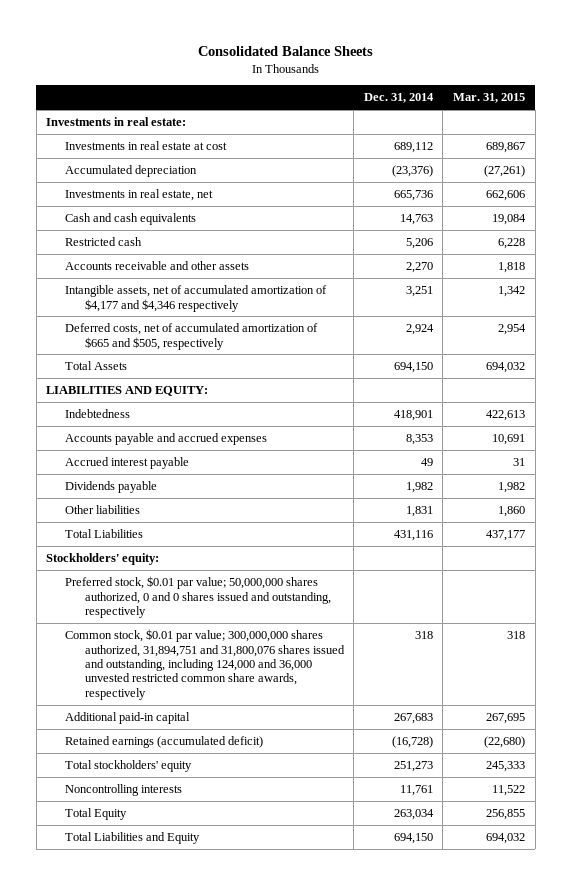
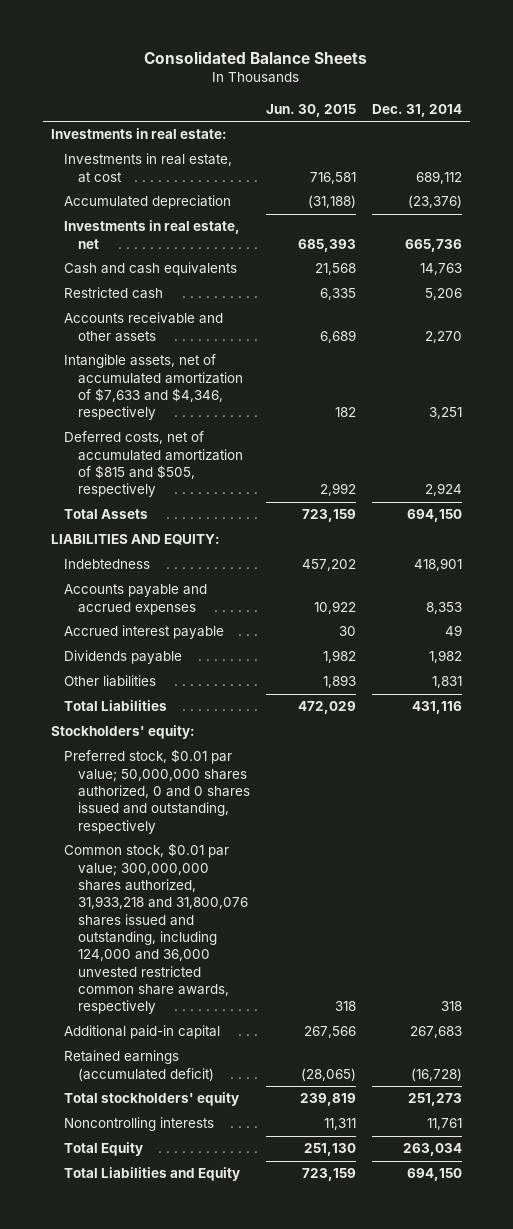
- | Dec. 31, 2014 | Mar. 31, 2015
+ | Jun. 30, 2015 | Dec. 31, 2014
- Investments in real estate at cost | 689,112 | 689,867
+ Investments in real estate, at cost | 716,581 | 689,112
- Intangible assets, net of accumulated amortization of $4,177 and $4,346 respectively | 3,251 | 1,342
- Deferred costs, net of accumulated amortization of $665 and $505, respectively | 2,924 | 2,954
+ Intangible assets, net of accumulated amortization of $7,633 and $4,346, respectively | 182 | 3,251
+ Deferred costs, net of accumulated amortization of $815 and $505, respectively | 2,992 | 2,924
- Common stock, $0.01 par value; 300,000,000 shares authorized, 31,894,751 and 31,800,076 shares issued and outstanding, including 124,000 and 36,000 unvested restricted common share awards, respectively | 318 | 318
+ Common stock, $0.01 par value; 300,000,000 shares authorized, 31,933,218 and 31,800,076 shares issued and outstanding, including 124,000 and 36,000 unvested restricted common share awards, respectively | 318 | 318

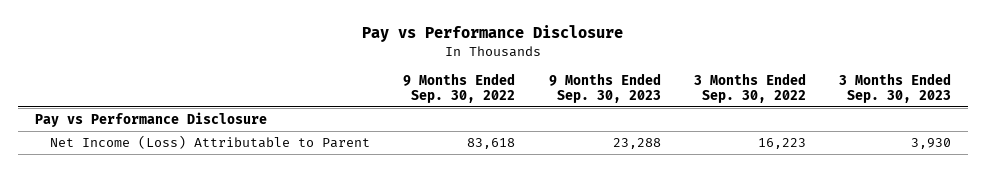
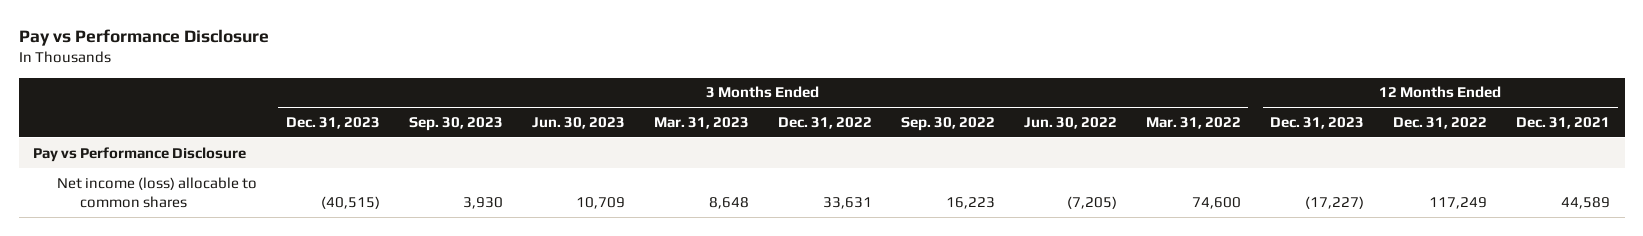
- | 9 Months Ended Sep. 30, 2022 | 9 Months Ended Sep. 30, 2023 | 3 Months Ended Sep. 30, 2022 | 3 Months Ended Sep. 30, 2023
+ | 3 Months Ended Dec. 31, 2023 | 3 Months Ended Sep. 30, 2023 | 3 Months Ended Jun. 30, 2023 | 3 Months Ended Mar. 31, 2023 | 3 Months Ended Dec. 31, 2022 | 3 Months Ended Sep. 30, 2022 | 3 Months Ended Jun. 30, 2022 | 3 Months Ended Mar. 31, 2022 | 12 Months Ended Dec. 31, 2023 | 12 Months Ended Dec. 31, 2022 | 12 Months Ended Dec. 31, 2021
- Net Income (Loss) Attributable to Parent | 83,618 | 23,288 | 16,223 | 3,930
+ Net income (loss) allocable to common shares | (40,515) | 3,930 | 10,709 | 8,648 | 33,631 | 16,223 | (7,205) | 74,600 | (17,227) | 117,249 | 44,589

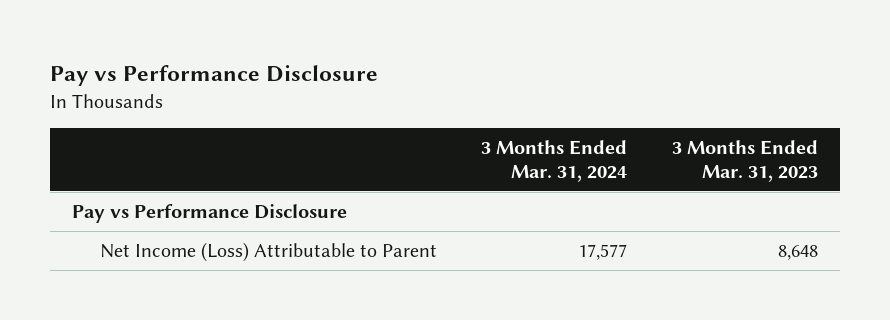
- | 3 Months Ended Dec. 31, 2023 | 3 Months Ended Sep. 30, 2023 | 3 Months Ended Jun. 30, 2023 | 3 Months Ended Mar. 31, 2023 | 3 Months Ended Dec. 31, 2022 | 3 Months Ended Sep. 30, 2022 | 3 Months Ended Jun. 30, 2022 | 3 Months Ended Mar. 31, 2022 | 12 Months Ended Dec. 31, 2023 | 12 Months Ended Dec. 31, 2022 | 12 Months Ended Dec. 31, 2021
+ | 3 Months Ended Mar. 31, 2024 | 3 Months Ended Mar. 31, 2023
- Net income (loss) allocable to common shares | (40,515) | 3,930 | 10,709 | 8,648 | 33,631 | 16,223 | (7,205) | 74,600 | (17,227) | 117,249 | 44,589
+ Net Income (Loss) Attributable to Parent | 17,577 | 8,648

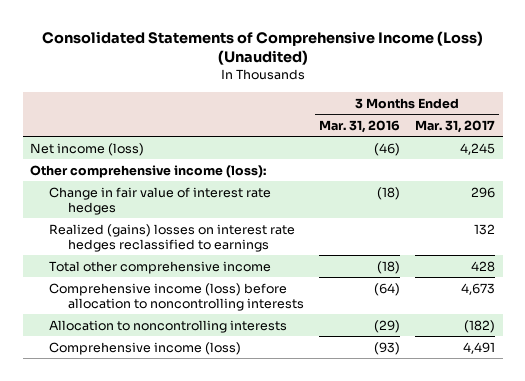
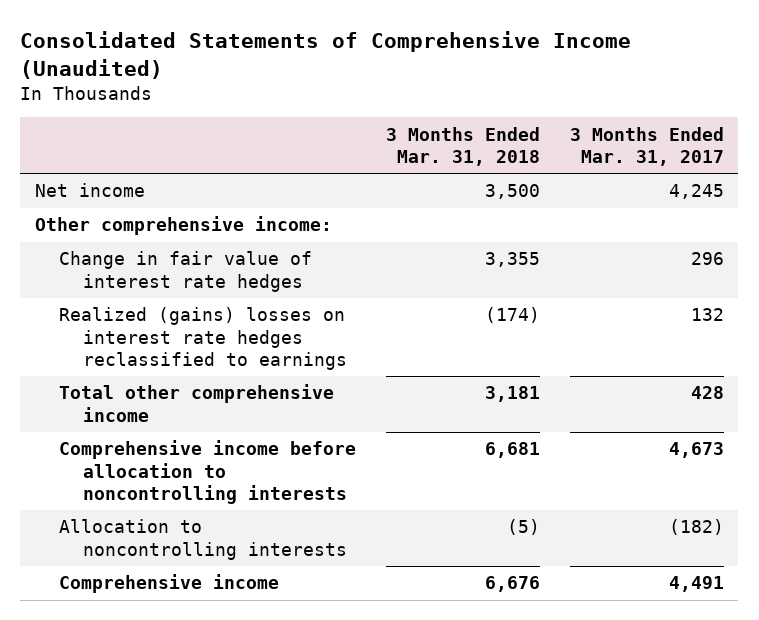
- Consolidated Statements of Comprehensive Income (Loss) (Unaudited)
+ Consolidated Statements of Comprehensive Income (Unaudited)
- | 3 Months Ended Mar. 31, 2016 | 3 Months Ended Mar. 31, 2017
+ | 3 Months Ended Mar. 31, 2018 | 3 Months Ended Mar. 31, 2017
- Net income (loss) | (46) | 4,245
- Other comprehensive income (loss):
+ Net income | 3,500 | 4,245
+ Other comprehensive income:
- Comprehensive income (loss) before allocation to noncontrolling interests | (64) | 4,673
+ Comprehensive income before allocation to noncontrolling interests | 6,681 | 4,673
- Comprehensive income (loss) | (93) | 4,491
+ Comprehensive income | 6,676 | 4,491

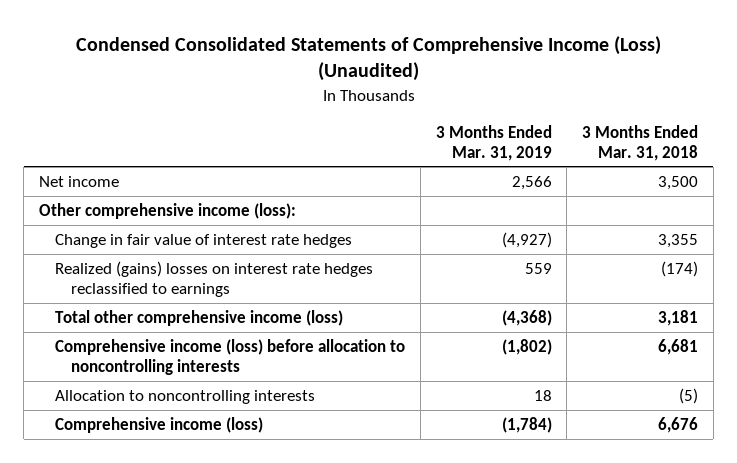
- Consolidated Statements of Comprehensive Income (Unaudited)
+ Condensed Consolidated Statements of Comprehensive Income (Loss) (Unaudited)
- | 3 Months Ended Mar. 31, 2018 | 3 Months Ended Mar. 31, 2017
+ | 3 Months Ended Mar. 31, 2019 | 3 Months Ended Mar. 31, 2018
- Other comprehensive income:
+ Other comprehensive income (loss):
- Total other comprehensive income | 3,181 | 428
- Comprehensive income before allocation to noncontrolling interests | 6,681 | 4,673
+ Total other comprehensive income (loss) | (4,368) | 3,181
+ Comprehensive income (loss) before allocation to noncontrolling interests | (1,802) | 6,681
- Comprehensive income | 6,676 | 4,491
+ Comprehensive income (loss) | (1,784) | 6,676

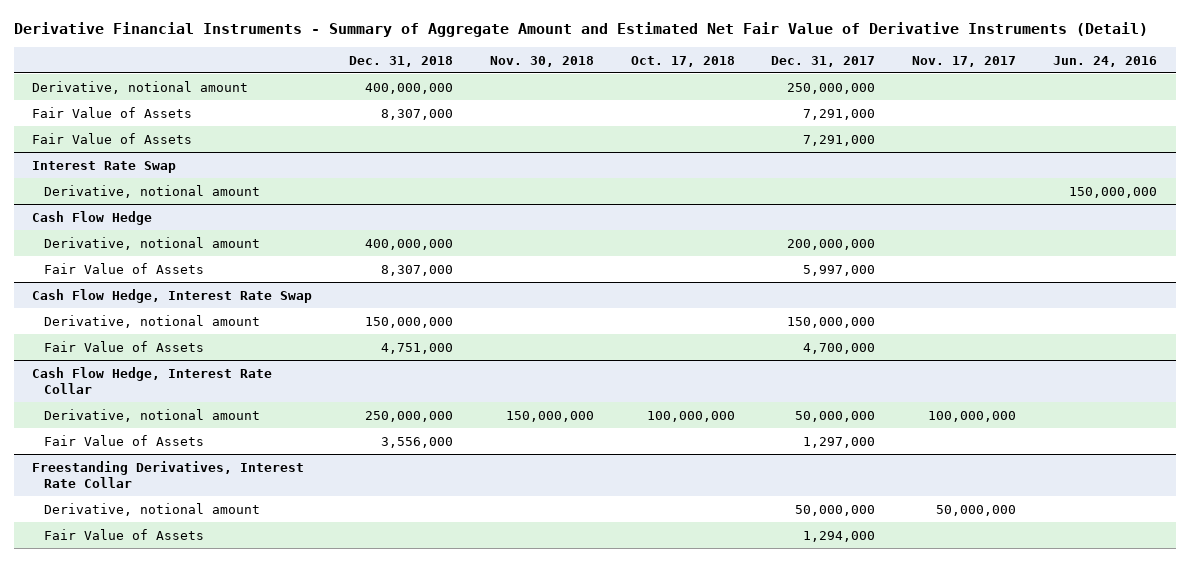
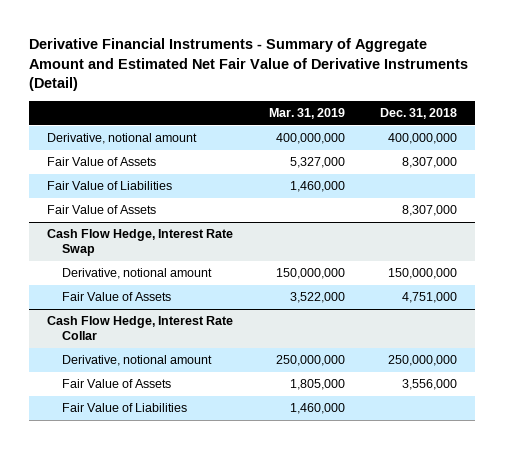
- | Dec. 31, 2018 | Nov. 30, 2018 | Oct. 17, 2018 | Dec. 31, 2017 | Nov. 17, 2017 | Jun. 24, 2016
+ | Mar. 31, 2019 | Dec. 31, 2018
- Fair Value of Assets | | | | 7,291,000 | |
- Interest Rate Swap
- Derivative, notional amount | | | | | | 150,000,000
- Cash Flow Hedge
- Derivative, notional amount | 400,000,000 | | | 200,000,000 | |
+ Fair Value of Liabilities | 1,460,000 |
- Freestanding Derivatives, Interest Rate Collar
- Derivative, notional amount | | | | 50,000,000 | 50,000,000 |
- Fair Value of Assets | | | | 1,294,000 | |
@ Cash Flow Hedge, Interest Rate Collar
+ Fair Value of Liabilities | 1,460,000 |

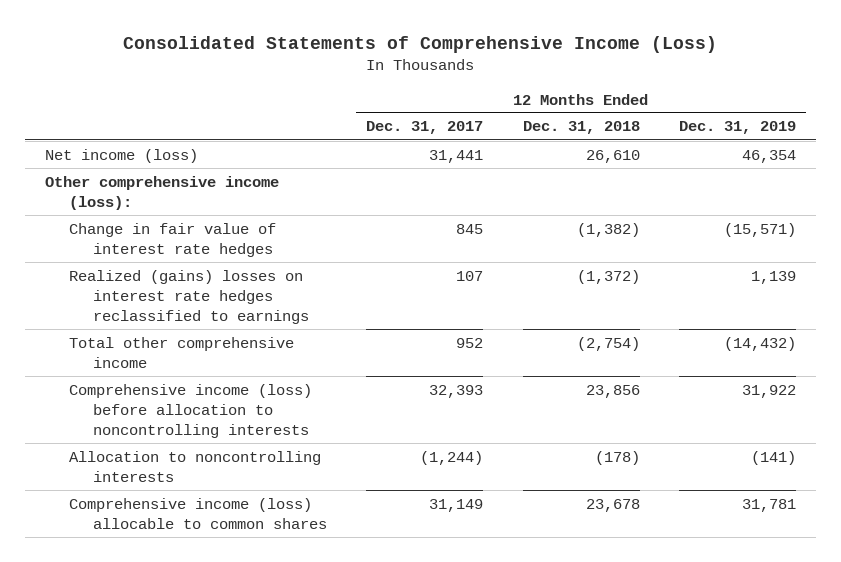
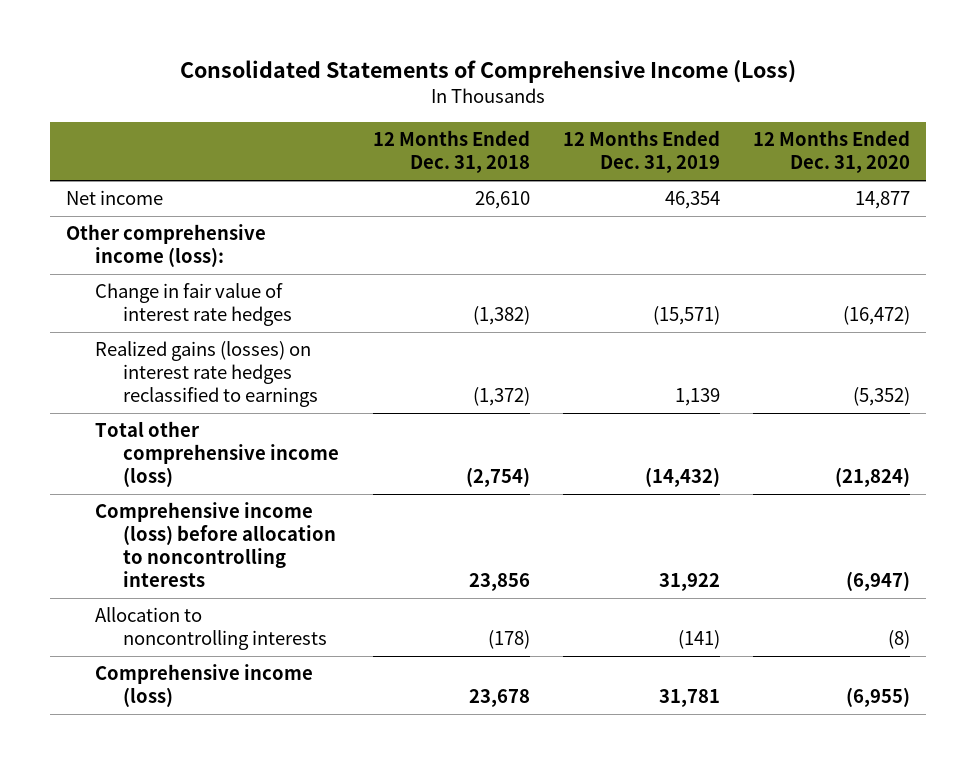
- | 12 Months Ended Dec. 31, 2017 | 12 Months Ended Dec. 31, 2018 | 12 Months Ended Dec. 31, 2019
+ | 12 Months Ended Dec. 31, 2018 | 12 Months Ended Dec. 31, 2019 | 12 Months Ended Dec. 31, 2020
- Net income (loss) | 31,441 | 26,610 | 46,354
+ Net income | 26,610 | 46,354 | 14,877
- Realized (gains) losses on interest rate hedges reclassified to earnings | 107 | (1,372) | 1,139
- Total other comprehensive income | 952 | (2,754) | (14,432)
+ Realized gains (losses) on interest rate hedges reclassified to earnings | (1,372) | 1,139 | (5,352)
+ Total other comprehensive income (loss) | (2,754) | (14,432) | (21,824)
- Comprehensive income (loss) allocable to common shares | 31,149 | 23,678 | 31,781
+ Comprehensive income (loss) | 23,678 | 31,781 | (6,955)

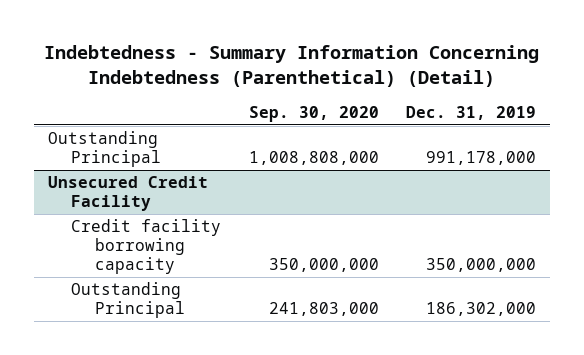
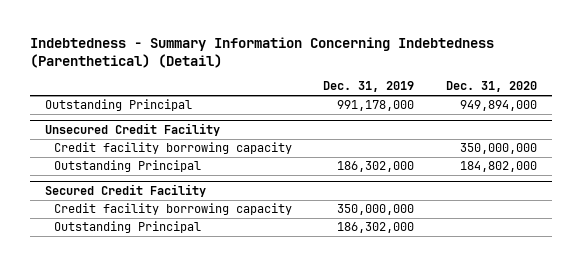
- | Sep. 30, 2020 | Dec. 31, 2019
+ | Dec. 31, 2019 | Dec. 31, 2020
@ Unsecured Credit Facility
+ Credit facility borrowing capacity | | 350,000,000
+ Outstanding Principal | 186,302,000 | 184,802,000
+ Secured Credit Facility

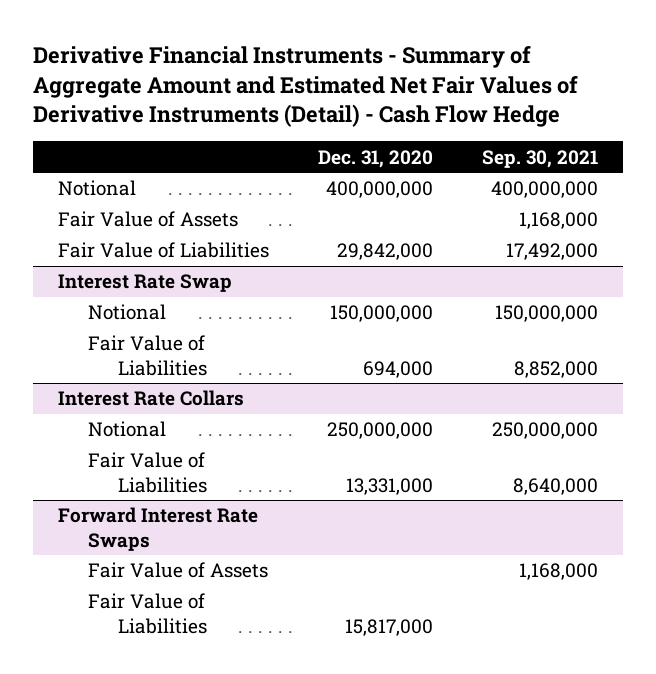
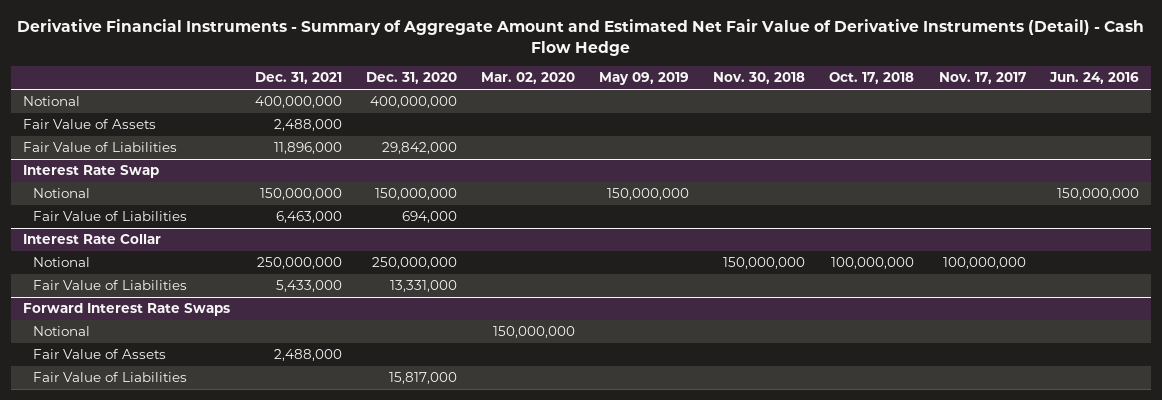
- Derivative Financial Instruments - Summary of Aggregate Amount and Estimated Net Fair Values of Derivative Instruments (Detail) - Cash Flow Hedge
+ Derivative Financial Instruments - Summary of Aggregate Amount and Estimated Net Fair Value of Derivative Instruments (Detail) - Cash Flow Hedge
- | Dec. 31, 2020 | Sep. 30, 2021
+ | Dec. 31, 2021 | Dec. 31, 2020 | Mar. 02, 2020 | May 09, 2019 | Nov. 30, 2018 | Oct. 17, 2018 | Nov. 17, 2017 | Jun. 24, 2016
- Interest Rate Collars
+ Interest Rate Collar
@ Forward Interest Rate Swaps
+ Notional | | | 150,000,000 | | | | |

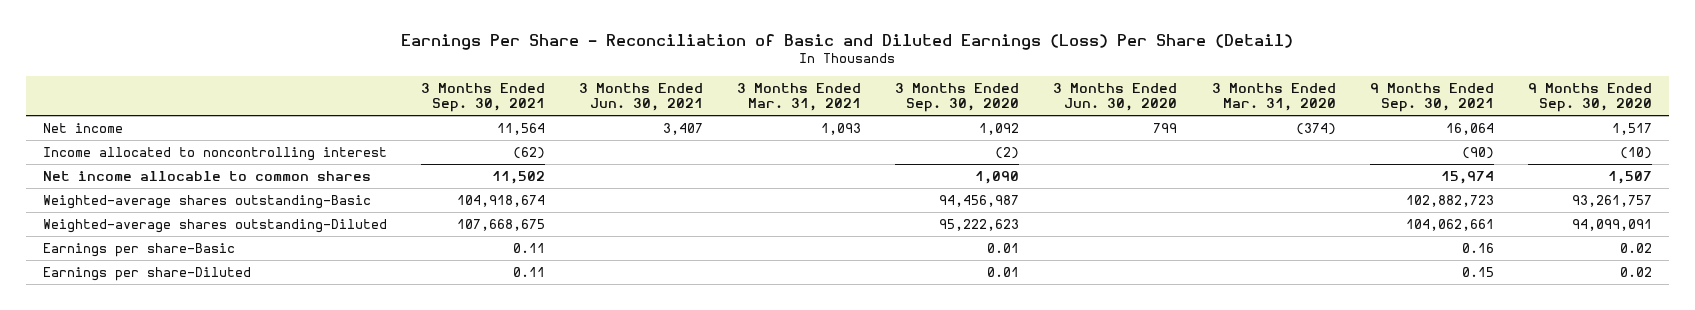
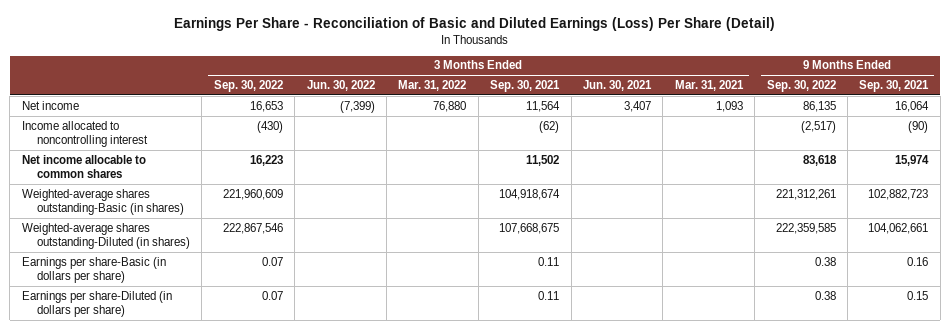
- | 3 Months Ended Sep. 30, 2021 | 3 Months Ended Jun. 30, 2021 | 3 Months Ended Mar. 31, 2021 | 3 Months Ended Sep. 30, 2020 | 3 Months Ended Jun. 30, 2020 | 3 Months Ended Mar. 31, 2020 | 9 Months Ended Sep. 30, 2021 | 9 Months Ended Sep. 30, 2020
+ | 3 Months Ended Sep. 30, 2022 | 3 Months Ended Jun. 30, 2022 | 3 Months Ended Mar. 31, 2022 | 3 Months Ended Sep. 30, 2021 | 3 Months Ended Jun. 30, 2021 | 3 Months Ended Mar. 31, 2021 | 9 Months Ended Sep. 30, 2022 | 9 Months Ended Sep. 30, 2021
- Weighted-average shares outstanding-Basic | 104,918,674 | | | 94,456,987 | | | 102,882,723 | 93,261,757
- Weighted-average shares outstanding-Diluted | 107,668,675 | | | 95,222,623 | | | 104,062,661 | 94,099,091
- Earnings per share-Basic | 0.11 | | | 0.01 | | | 0.16 | 0.02
- Earnings per share-Diluted | 0.11 | | | 0.01 | | | 0.15 | 0.02
+ Weighted-average shares outstanding-Basic (in shares) | 221,960,609 | | | 104,918,674 | | | 221,312,261 | 102,882,723
+ Weighted-average shares outstanding-Diluted (in shares) | 222,867,546 | | | 107,668,675 | | | 222,359,585 | 104,062,661
+ Earnings per share-Basic (in dollars per share) | 0.07 | | | 0.11 | | | 0.38 | 0.16
+ Earnings per share-Diluted (in dollars per share) | 0.07 | | | 0.11 | | | 0.38 | 0.15

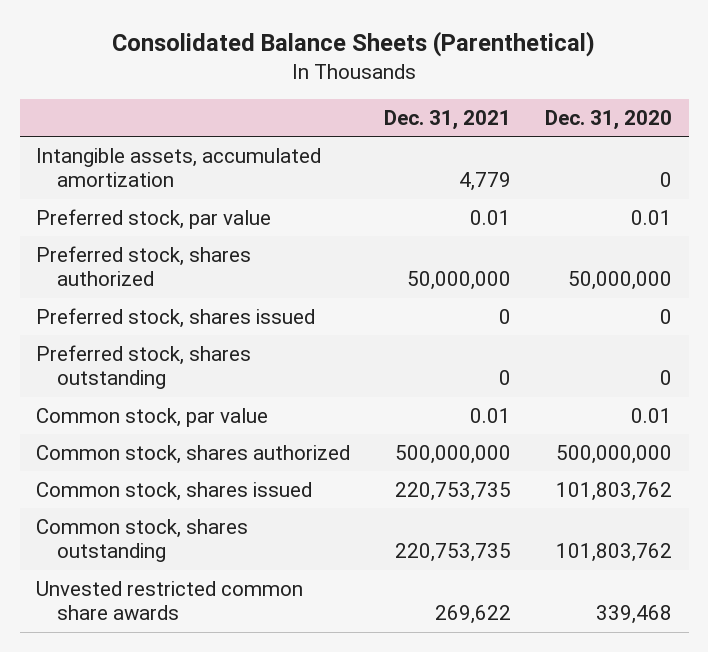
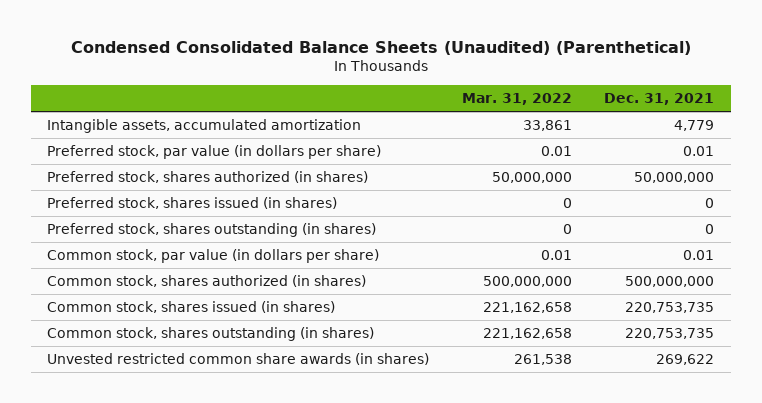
- Consolidated Balance Sheets (Parenthetical)
+ Condensed Consolidated Balance Sheets (Unaudited) (Parenthetical)
- | Dec. 31, 2021 | Dec. 31, 2020
+ | Mar. 31, 2022 | Dec. 31, 2021
- Preferred stock, par value | 0.01 | 0.01
- Preferred stock, shares authorized | 50,000,000 | 50,000,000
- Preferred stock, shares issued | 0 | 0
- Preferred stock, shares outstanding | 0 | 0
- Common stock, par value | 0.01 | 0.01
- Common stock, shares authorized | 500,000,000 | 500,000,000
- Common stock, shares issued | 220,753,735 | 101,803,762
- Common stock, shares outstanding | 220,753,735 | 101,803,762
- Unvested restricted common share awards | 269,622 | 339,468
+ Preferred stock, par value (in dollars per share) | 0.01 | 0.01
+ Preferred stock, shares authorized (in shares) | 50,000,000 | 50,000,000
+ Preferred stock, shares issued (in shares) | 0 | 0
+ Preferred stock, shares outstanding (in shares) | 0 | 0
+ Common stock, par value (in dollars per share) | 0.01 | 0.01
+ Common stock, shares authorized (in shares) | 500,000,000 | 500,000,000
+ Common stock, shares issued (in shares) | 221,162,658 | 220,753,735
+ Common stock, shares outstanding (in shares) | 221,162,658 | 220,753,735
+ Unvested restricted common share awards (in shares) | 261,538 | 269,622

